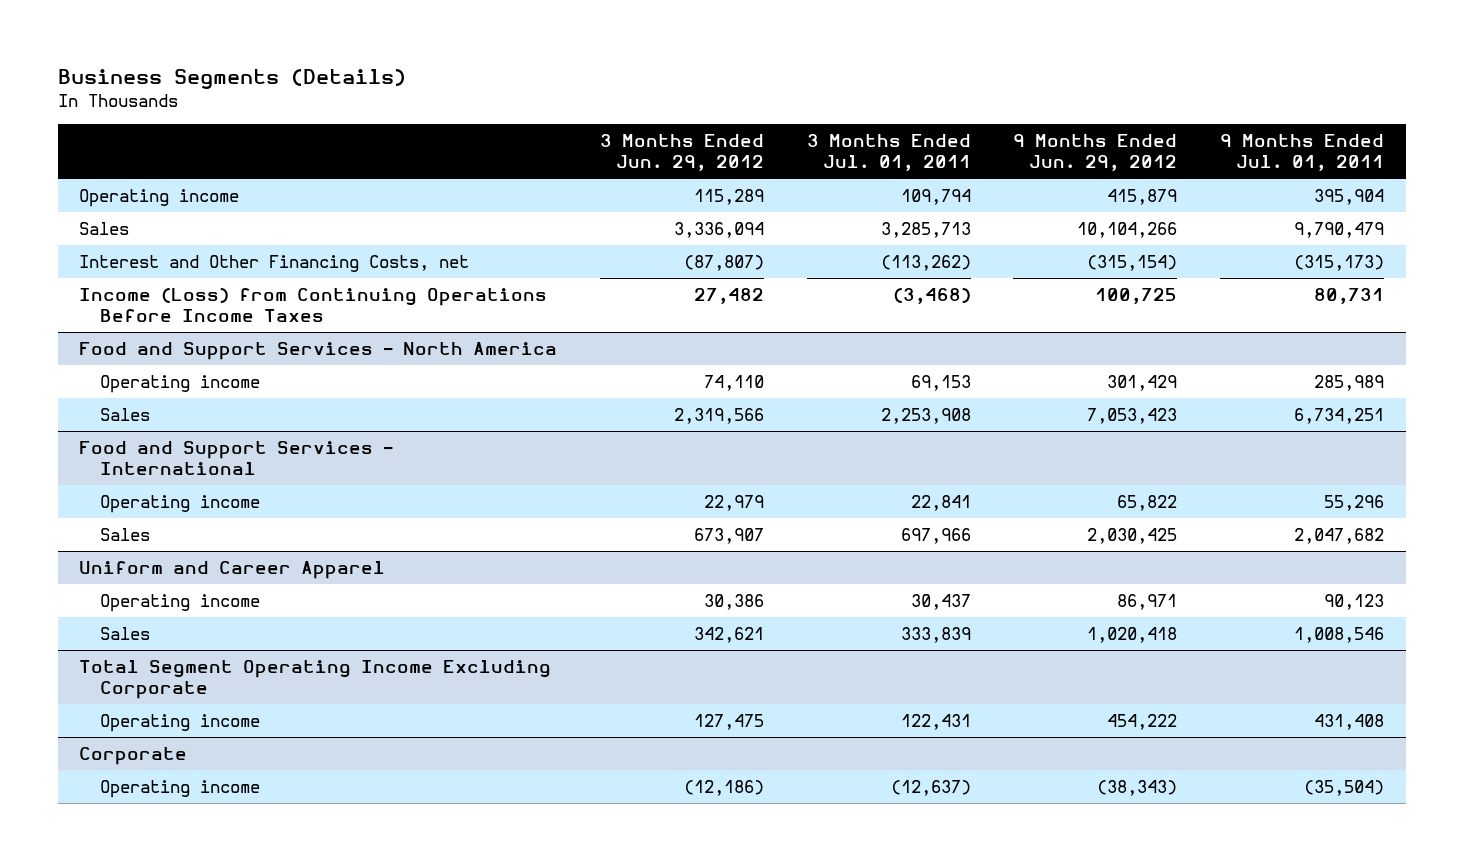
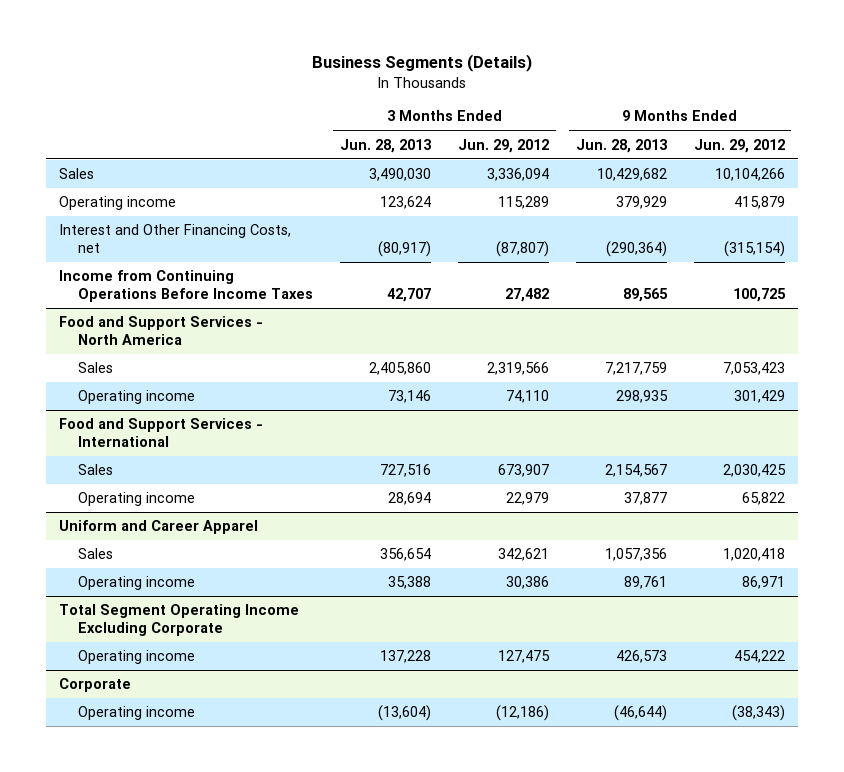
- | 3 Months Ended Jun. 29, 2012 | 3 Months Ended Jul. 01, 2011 | 9 Months Ended Jun. 29, 2012 | 9 Months Ended Jul. 01, 2011
+ | 3 Months Ended Jun. 28, 2013 | 3 Months Ended Jun. 29, 2012 | 9 Months Ended Jun. 28, 2013 | 9 Months Ended Jun. 29, 2012
moved down: Operating income | 123,624 | 115,289 | 379,929 | 415,879
- Income (Loss) from Continuing Operations Before Income Taxes | 27,482 | (3,468) | 100,725 | 80,731
+ Income from Continuing Operations Before Income Taxes | 42,707 | 27,482 | 89,565 | 100,725
@ Food and Support Services - North America
moved down: Operating income | 73,146 | 74,110 | 298,935 | 301,429
@ Food and Support Services - International
moved down: Operating income | 28,694 | 22,979 | 37,877 | 65,822
@ Uniform and Career Apparel
moved down: Operating income | 35,388 | 30,386 | 89,761 | 86,971

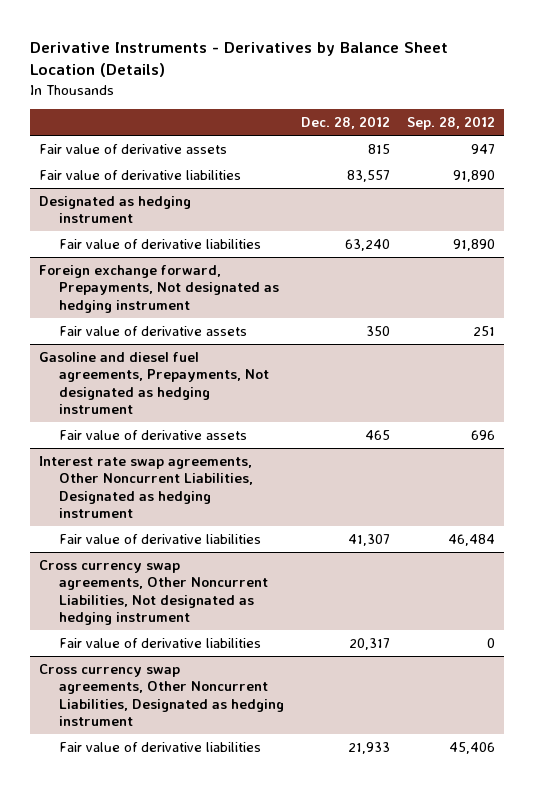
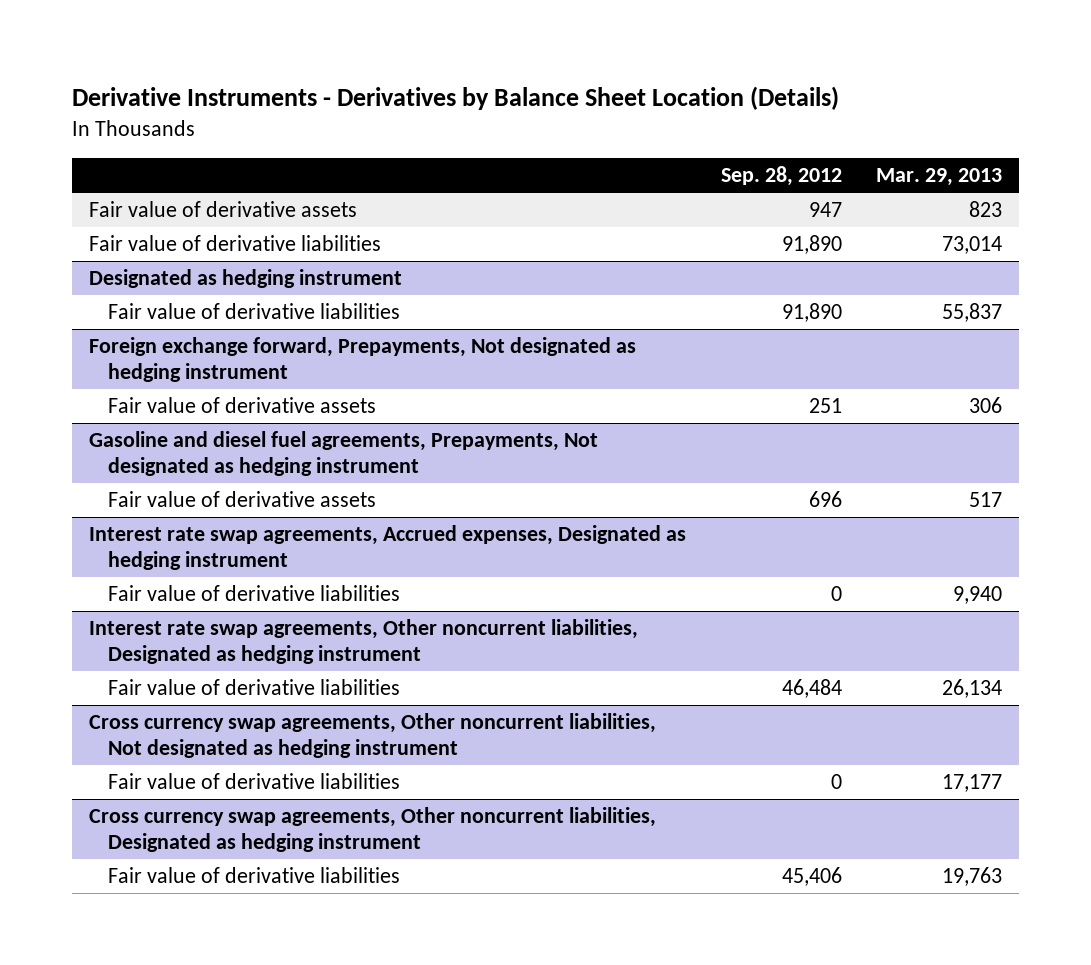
- | Dec. 28, 2012 | Sep. 28, 2012
+ | Sep. 28, 2012 | Mar. 29, 2013
- Interest rate swap agreements, Other Noncurrent Liabilities, Designated as hedging instrument
+ Interest rate swap agreements, Accrued expenses, Designated as hedging instrument
+ Fair value of derivative liabilities | 0 | 9,940
+ Interest rate swap agreements, Other noncurrent liabilities, Designated as hedging instrument
- Cross currency swap agreements, Other Noncurrent Liabilities, Not designated as hedging instrument
+ Cross currency swap agreements, Other noncurrent liabilities, Not designated as hedging instrument
- Cross currency swap agreements, Other Noncurrent Liabilities, Designated as hedging instrument
+ Cross currency swap agreements, Other noncurrent liabilities, Designated as hedging instrument

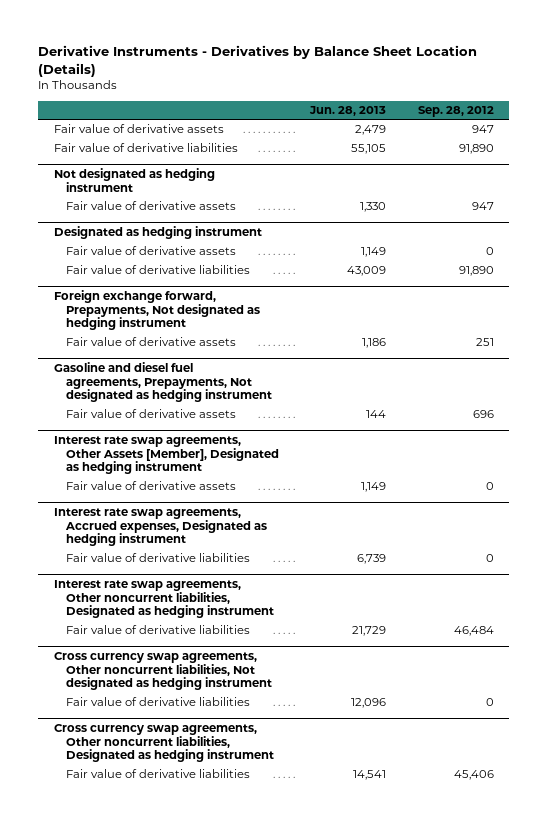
- | Sep. 28, 2012 | Mar. 29, 2013
+ | Jun. 28, 2013 | Sep. 28, 2012
+ Not designated as hedging instrument
+ Fair value of derivative assets | 1,330 | 947
@ Designated as hedging instrument
+ Fair value of derivative assets | 1,149 | 0
+ Interest rate swap agreements, Other Assets [Member], Designated as hedging instrument
+ Fair value of derivative assets | 1,149 | 0

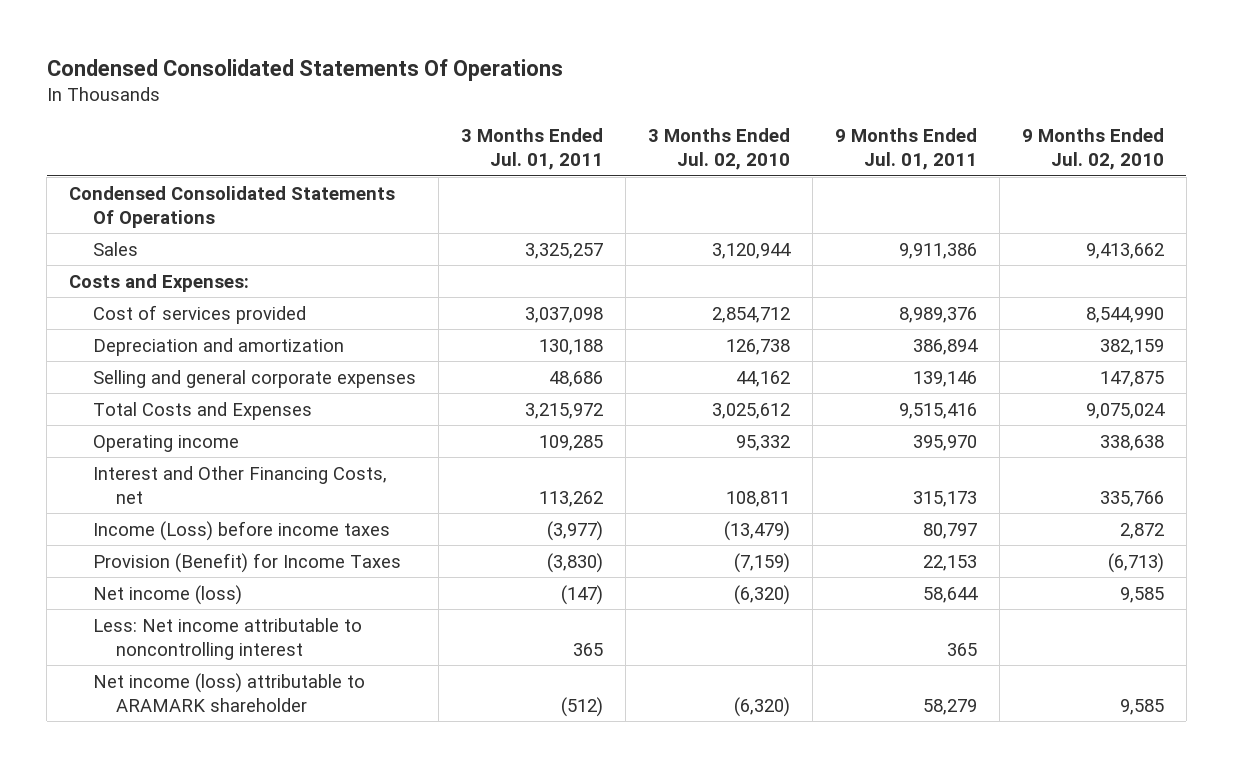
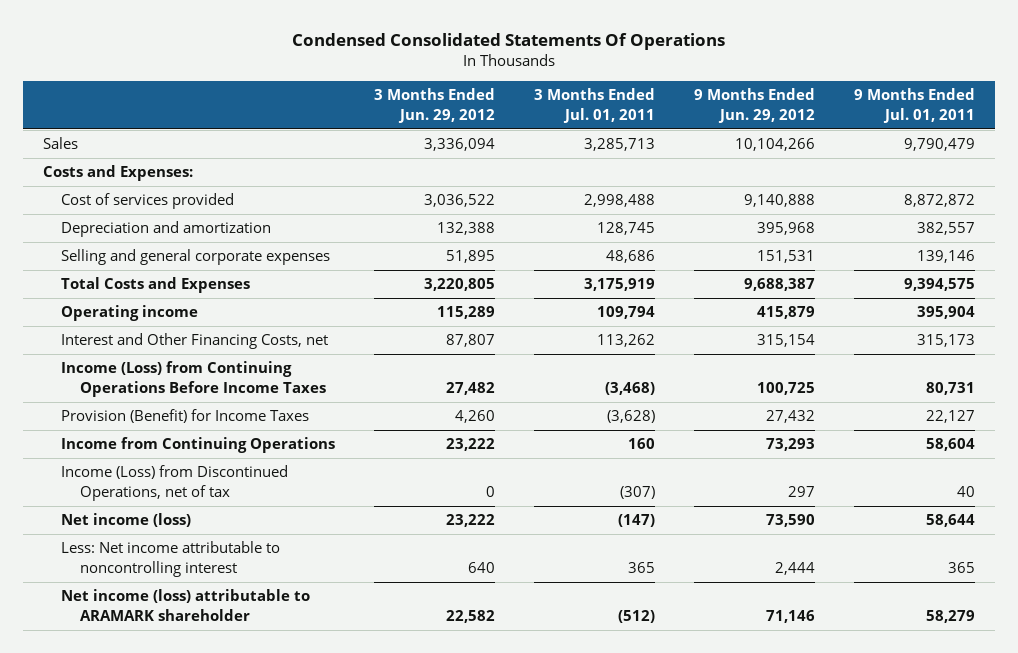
- | 3 Months Ended Jul. 01, 2011 | 3 Months Ended Jul. 02, 2010 | 9 Months Ended Jul. 01, 2011 | 9 Months Ended Jul. 02, 2010
+ | 3 Months Ended Jun. 29, 2012 | 3 Months Ended Jul. 01, 2011 | 9 Months Ended Jun. 29, 2012 | 9 Months Ended Jul. 01, 2011
- Condensed Consolidated Statements Of Operations
- Sales | 3,325,257 | 3,120,944 | 9,911,386 | 9,413,662
+ Sales | 3,336,094 | 3,285,713 | 10,104,266 | 9,790,479
- Cost of services provided | 3,037,098 | 2,854,712 | 8,989,376 | 8,544,990
- Depreciation and amortization | 130,188 | 126,738 | 386,894 | 382,159
+ Cost of services provided | 3,036,522 | 2,998,488 | 9,140,888 | 8,872,872
+ Depreciation and amortization | 132,388 | 128,745 | 395,968 | 382,557
- Total Costs and Expenses | 3,215,972 | 3,025,612 | 9,515,416 | 9,075,024
- Operating income | 109,285 | 95,332 | 395,970 | 338,638
+ Total Costs and Expenses | 3,220,805 | 3,175,919 | 9,688,387 | 9,394,575
+ Operating income | 115,289 | 109,794 | 415,879 | 395,904
- Income (Loss) before income taxes | (3,977) | (13,479) | 80,797 | 2,872
- Provision (Benefit) for Income Taxes | (3,830) | (7,159) | 22,153 | (6,713)
+ Income (Loss) from Continuing Operations Before Income Taxes | 27,482 | (3,468) | 100,725 | 80,731
+ Provision (Benefit) for Income Taxes | 4,260 | (3,628) | 27,432 | 22,127
+ Income from Continuing Operations | 23,222 | 160 | 73,293 | 58,604
+ Income (Loss) from Discontinued Operations, net of tax | 0 | (307) | 297 | 40

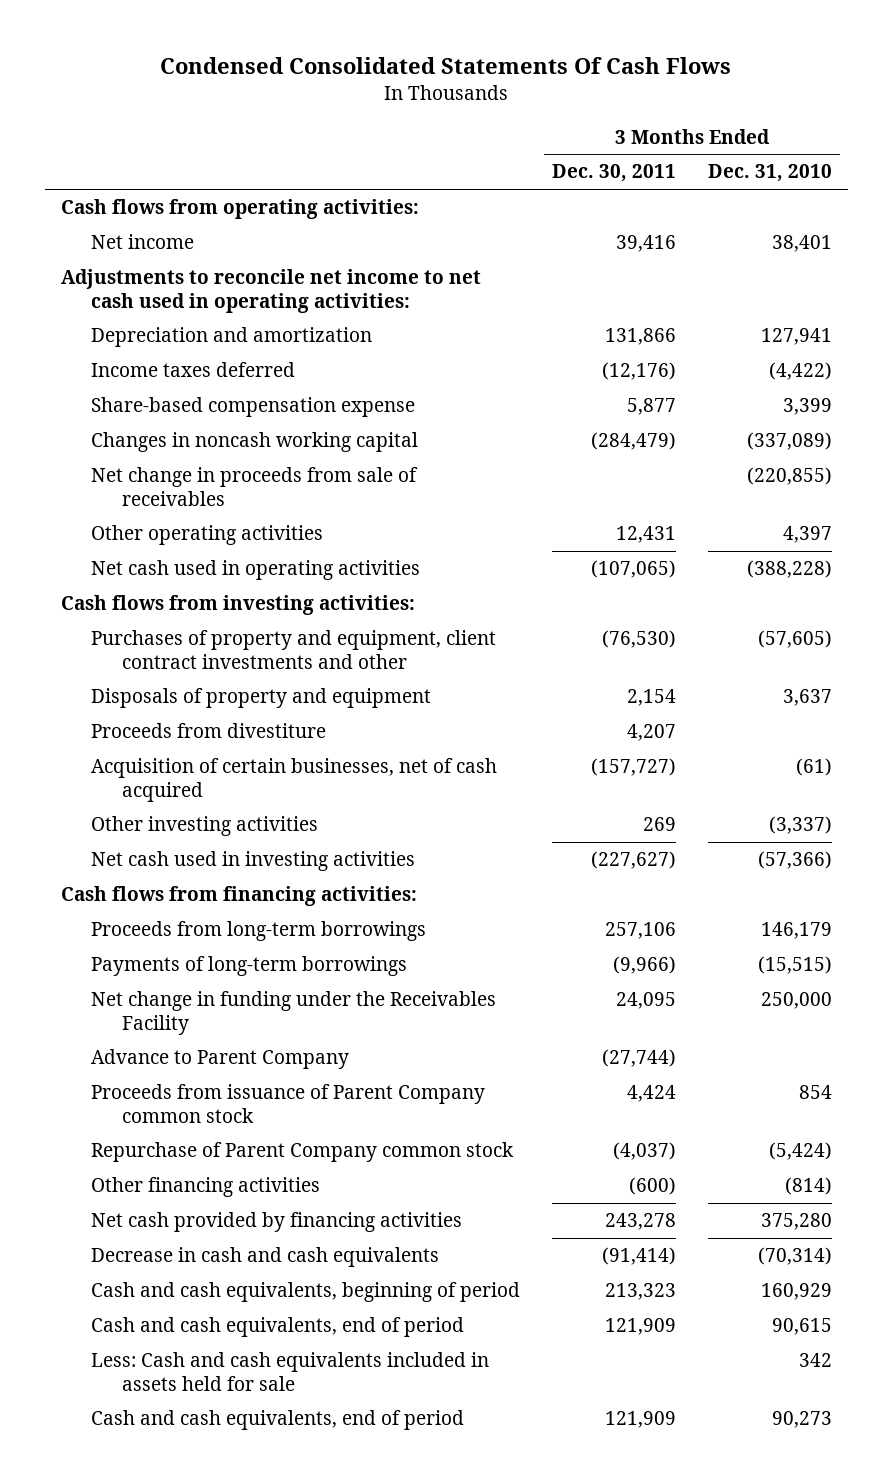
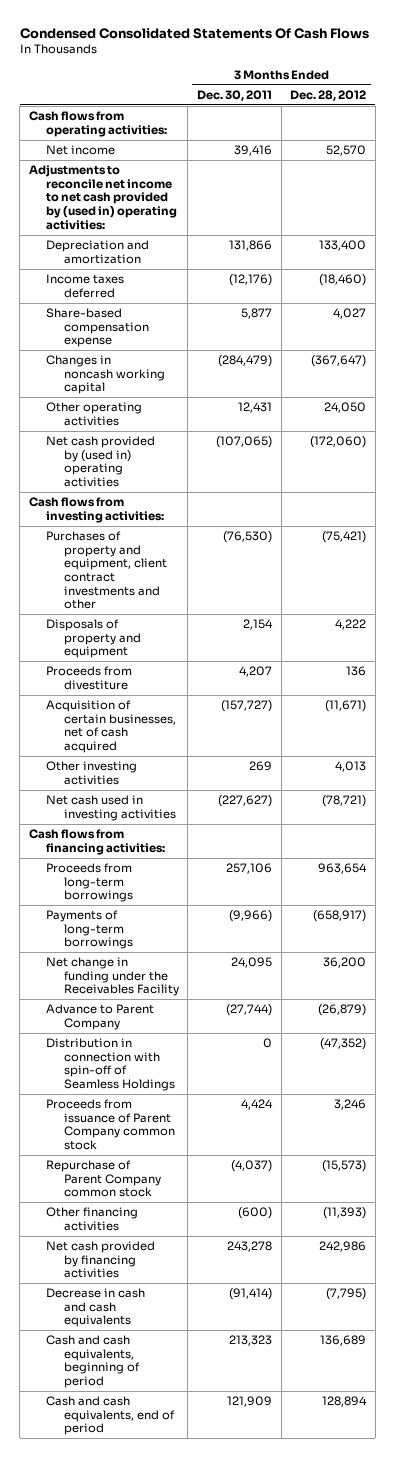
- | 3 Months Ended Dec. 30, 2011 | 3 Months Ended Dec. 31, 2010
+ | 3 Months Ended Dec. 30, 2011 | 3 Months Ended Dec. 28, 2012
- Adjustments to reconcile net income to net cash used in operating activities:
+ Adjustments to reconcile net income to net cash provided by (used in) operating activities:
- Net change in proceeds from sale of receivables | | (220,855)
- Net cash used in operating activities | (107,065) | (388,228)
+ Net cash provided by (used in) operating activities | (107,065) | (172,060)
+ Distribution in connection with spin-off of Seamless Holdings | 0 | (47,352)
- Less: Cash and cash equivalents included in assets held for sale | | 342
- Cash and cash equivalents, end of period | 121,909 | 90,273

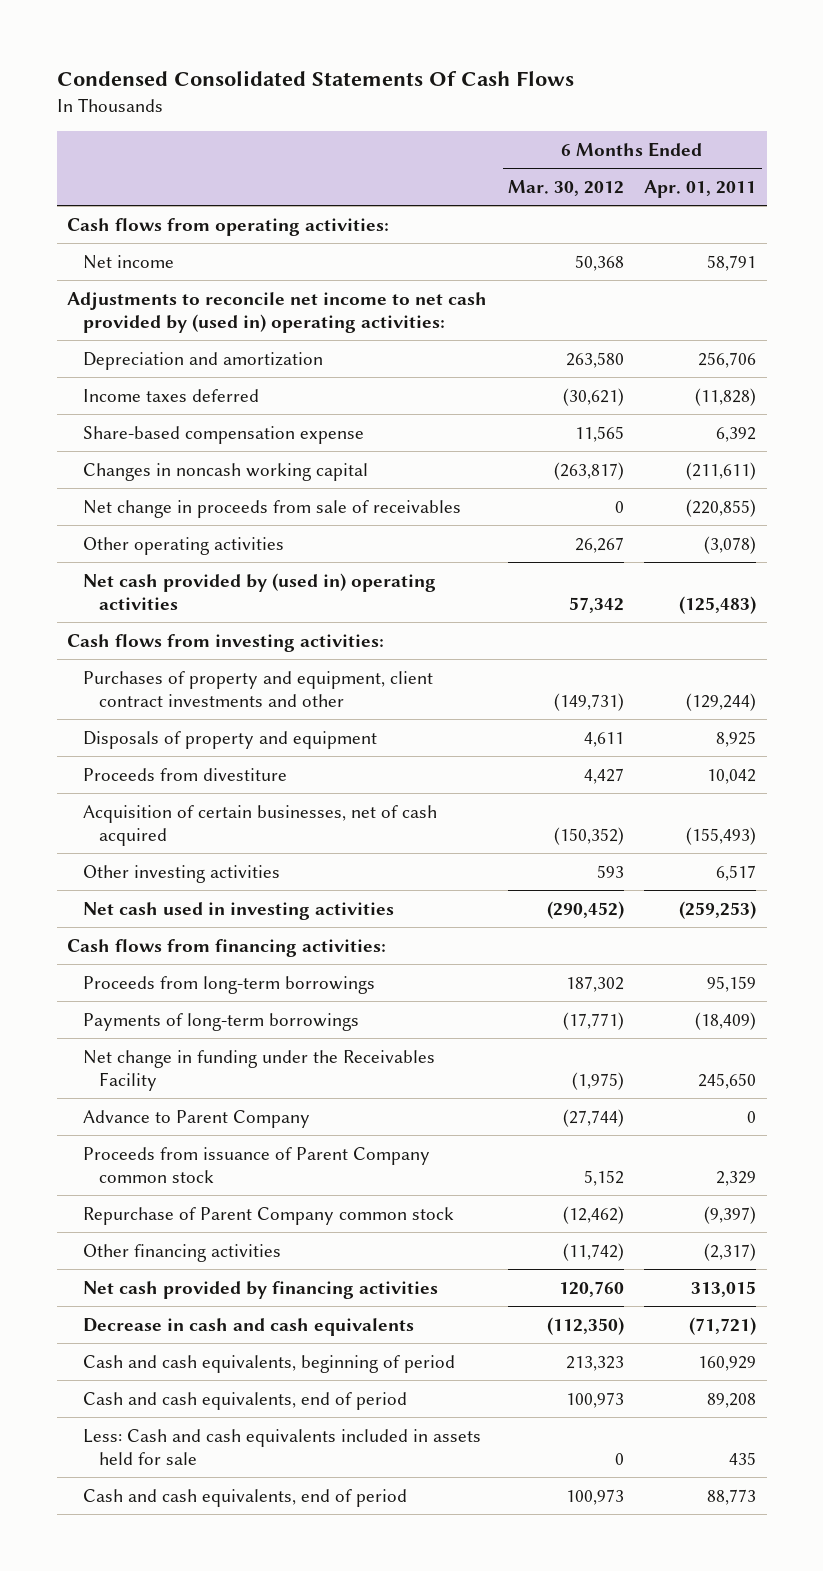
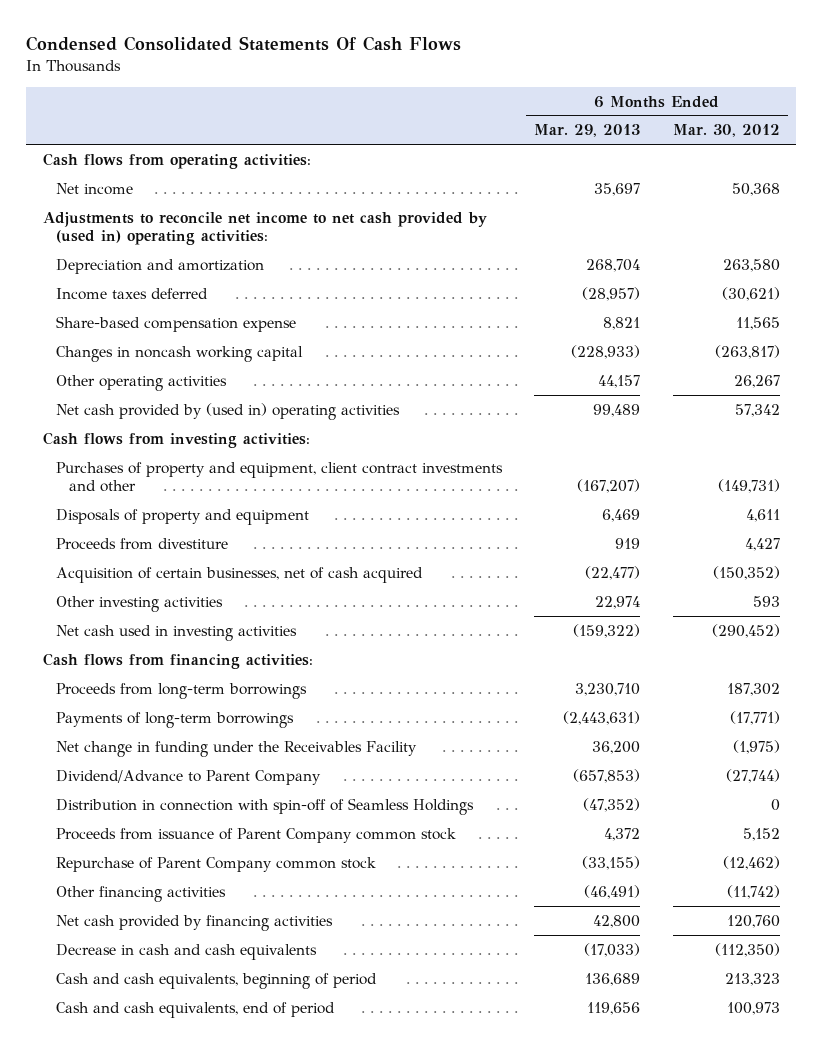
- | 6 Months Ended Mar. 30, 2012 | 6 Months Ended Apr. 01, 2011
+ | 6 Months Ended Mar. 29, 2013 | 6 Months Ended Mar. 30, 2012
- Net change in proceeds from sale of receivables | 0 | (220,855)
- Advance to Parent Company | (27,744) | 0
+ Dividend/Advance to Parent Company | (657,853) | (27,744)
+ Distribution in connection with spin-off of Seamless Holdings | (47,352) | 0
- Less: Cash and cash equivalents included in assets held for sale | 0 | 435
- Cash and cash equivalents, end of period | 100,973 | 88,773

